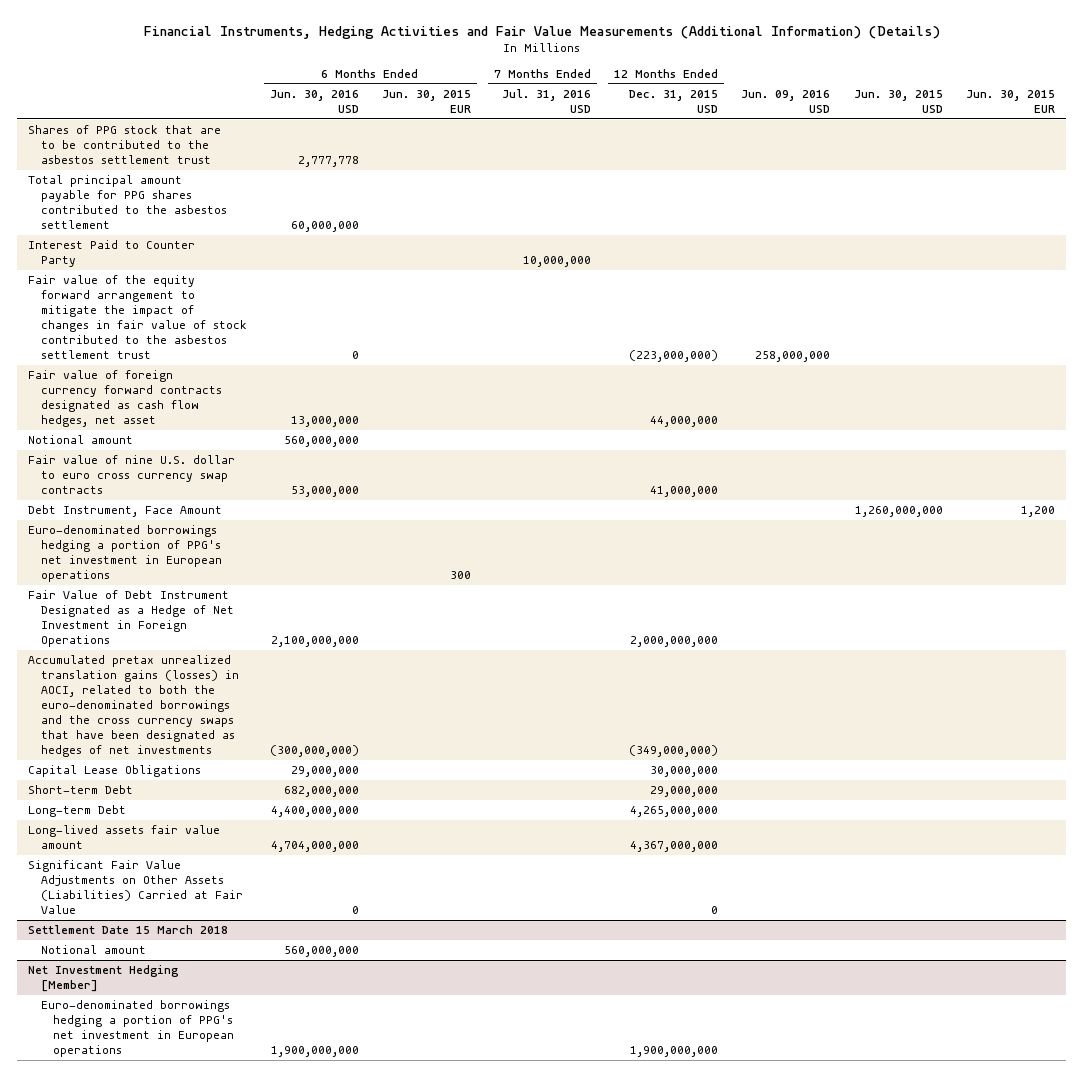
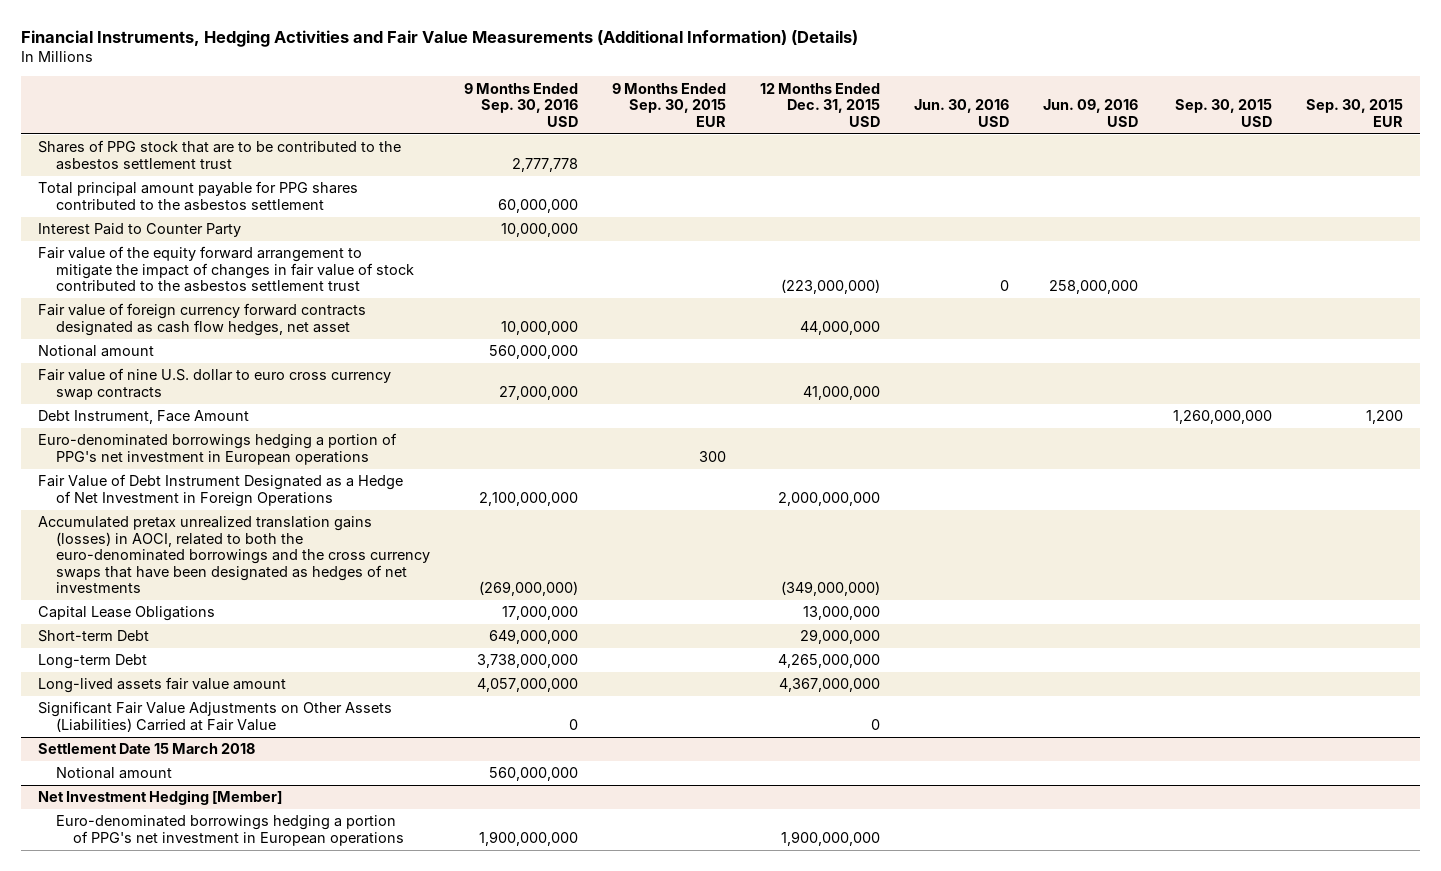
- | 6 Months Ended Jun. 30, 2016 USD | 6 Months Ended Jun. 30, 2015 EUR | 7 Months Ended Jul. 31, 2016 USD | 12 Months Ended Dec. 31, 2015 USD | Jun. 09, 2016 USD | Jun. 30, 2015 USD | Jun. 30, 2015 EUR
+ | 9 Months Ended Sep. 30, 2016 USD | 9 Months Ended Sep. 30, 2015 EUR | 12 Months Ended Dec. 31, 2015 USD | Jun. 30, 2016 USD | Jun. 09, 2016 USD | Sep. 30, 2015 USD | Sep. 30, 2015 EUR
- Capital Lease Obligations | 29,000,000 | | | 30,000,000 | | |
+ Capital Lease Obligations | 17,000,000 | | 13,000,000 | | | |

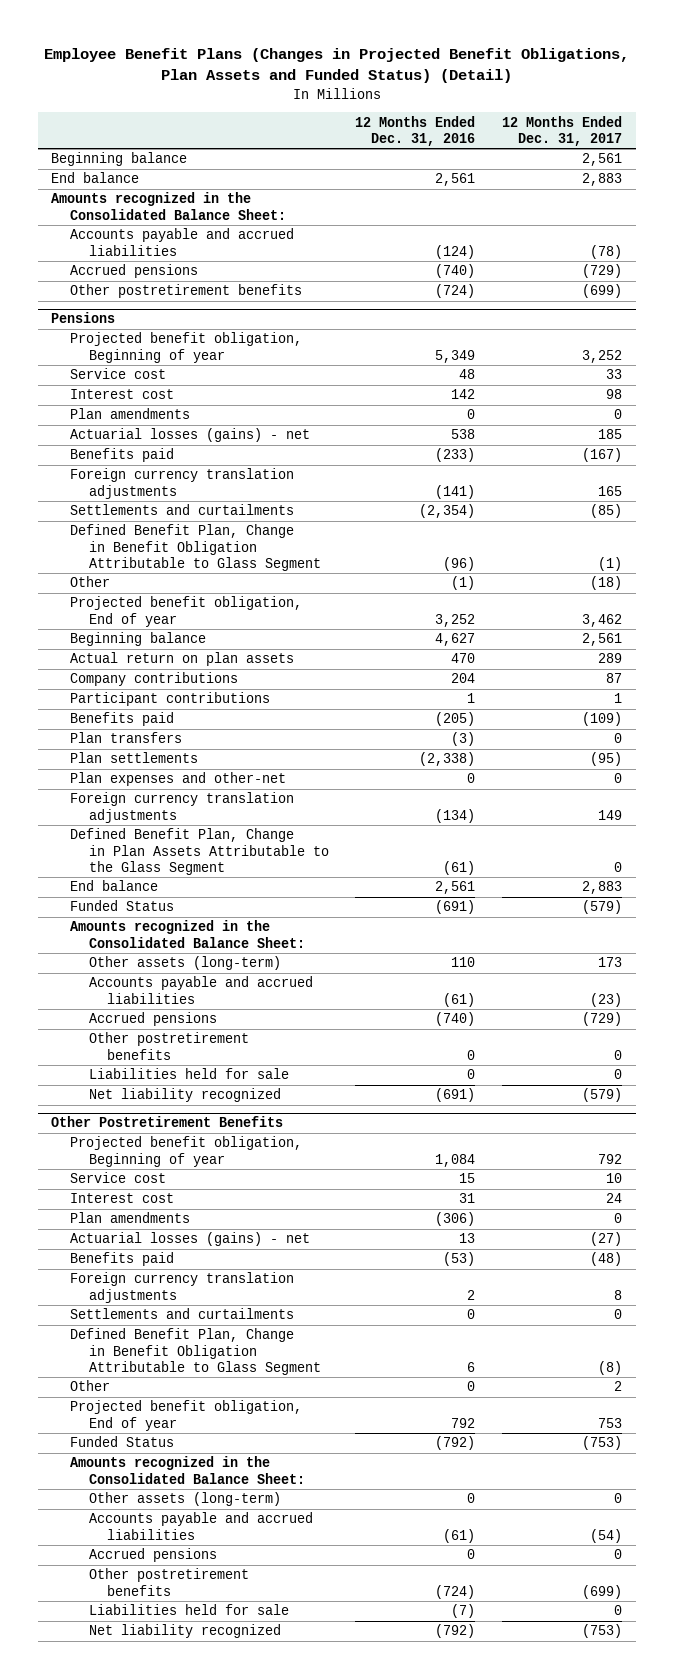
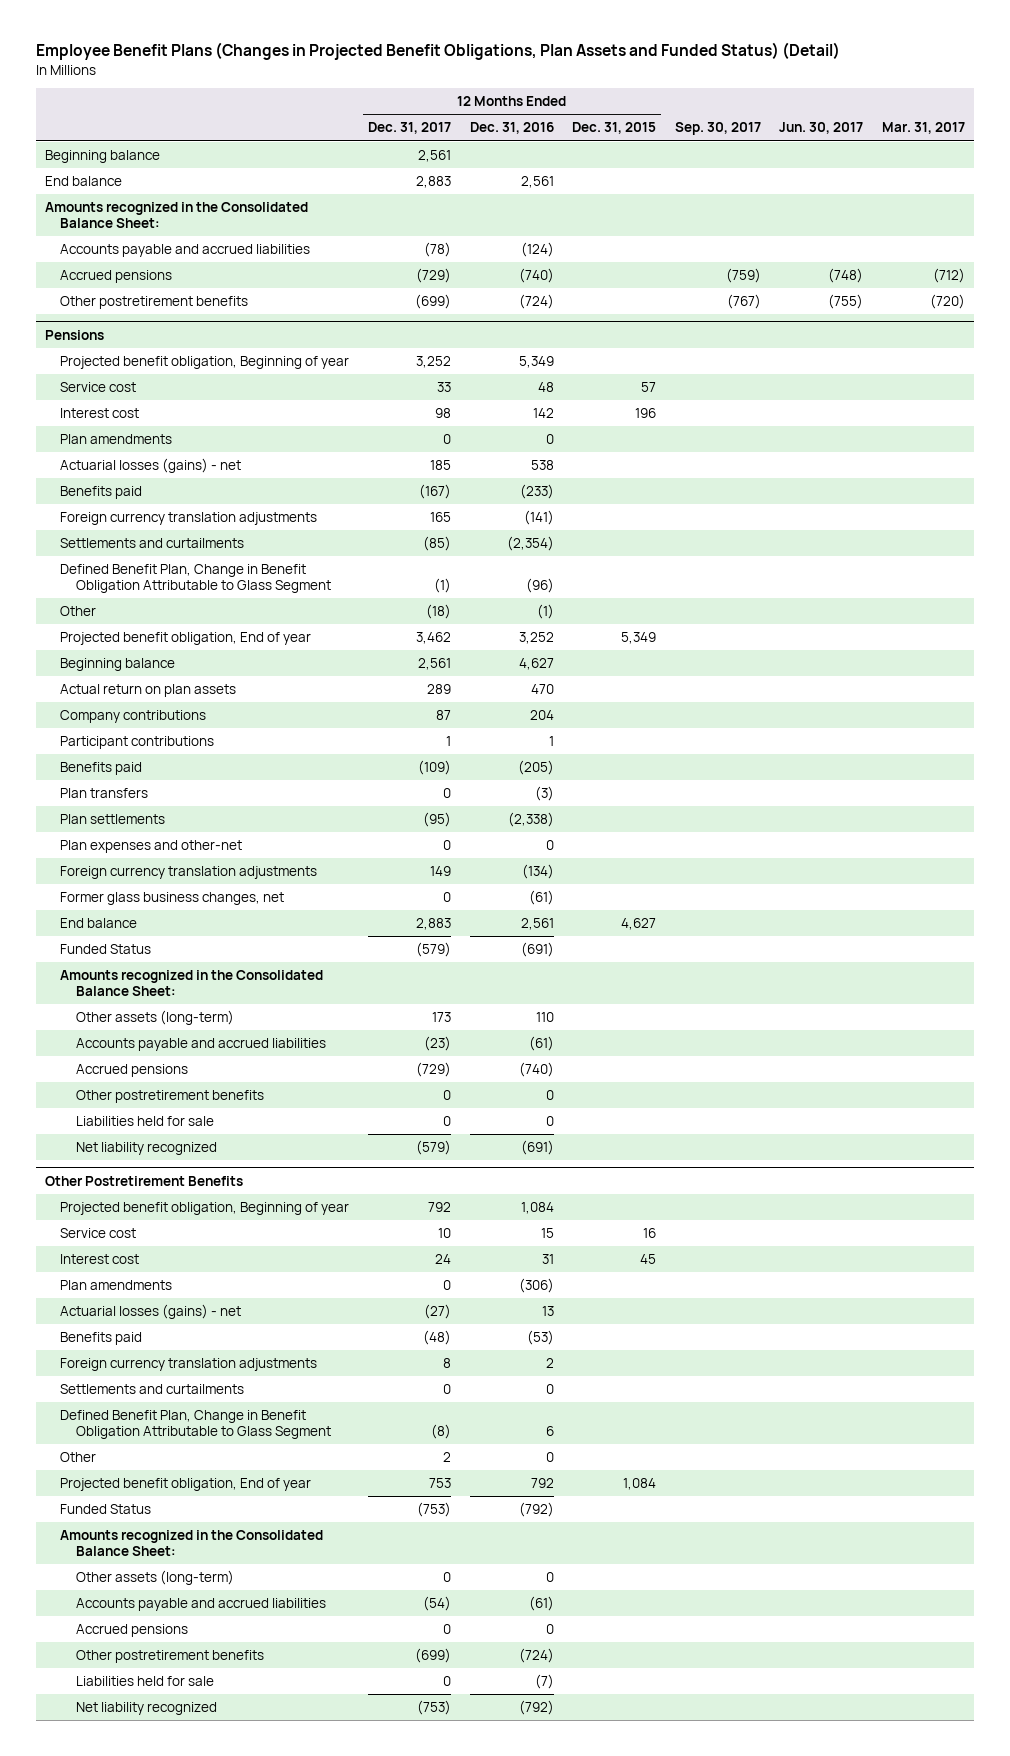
- | 12 Months Ended Dec. 31, 2016 | 12 Months Ended Dec. 31, 2017
+ | 12 Months Ended Dec. 31, 2017 | 12 Months Ended Dec. 31, 2016 | 12 Months Ended Dec. 31, 2015 | Sep. 30, 2017 | Jun. 30, 2017 | Mar. 31, 2017
@ Pensions
- Defined Benefit Plan, Change in Plan Assets Attributable to the Glass Segment | (61) | 0
+ Former glass business changes, net | 0 | (61) | | | |

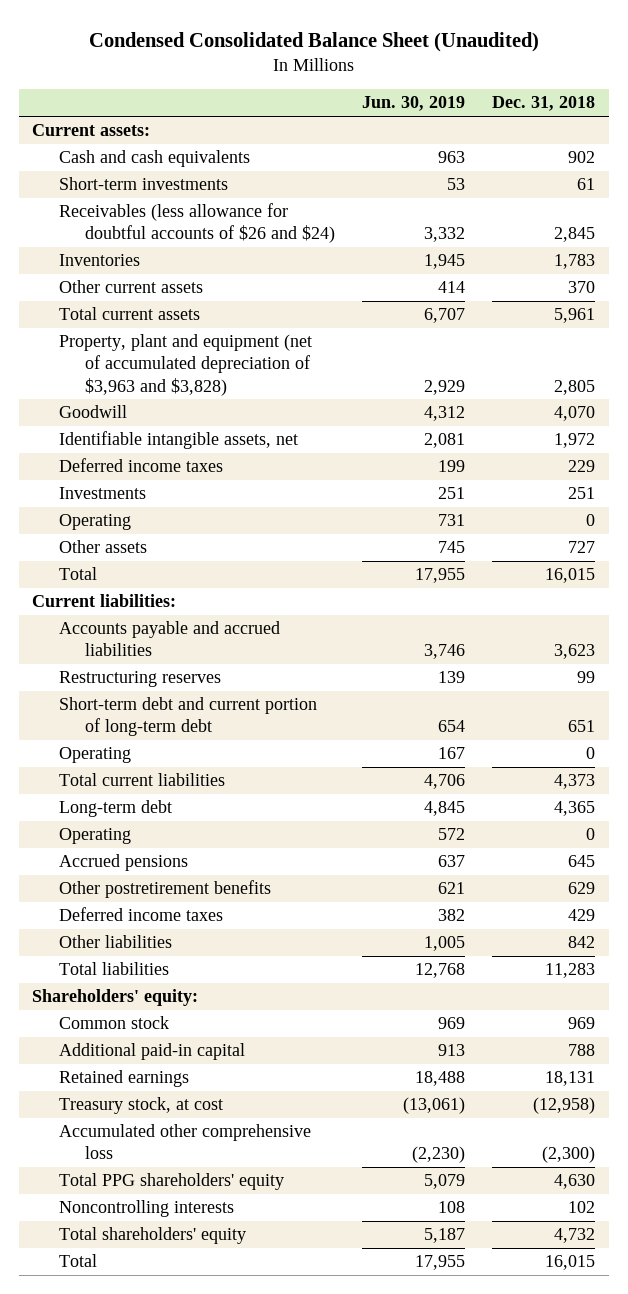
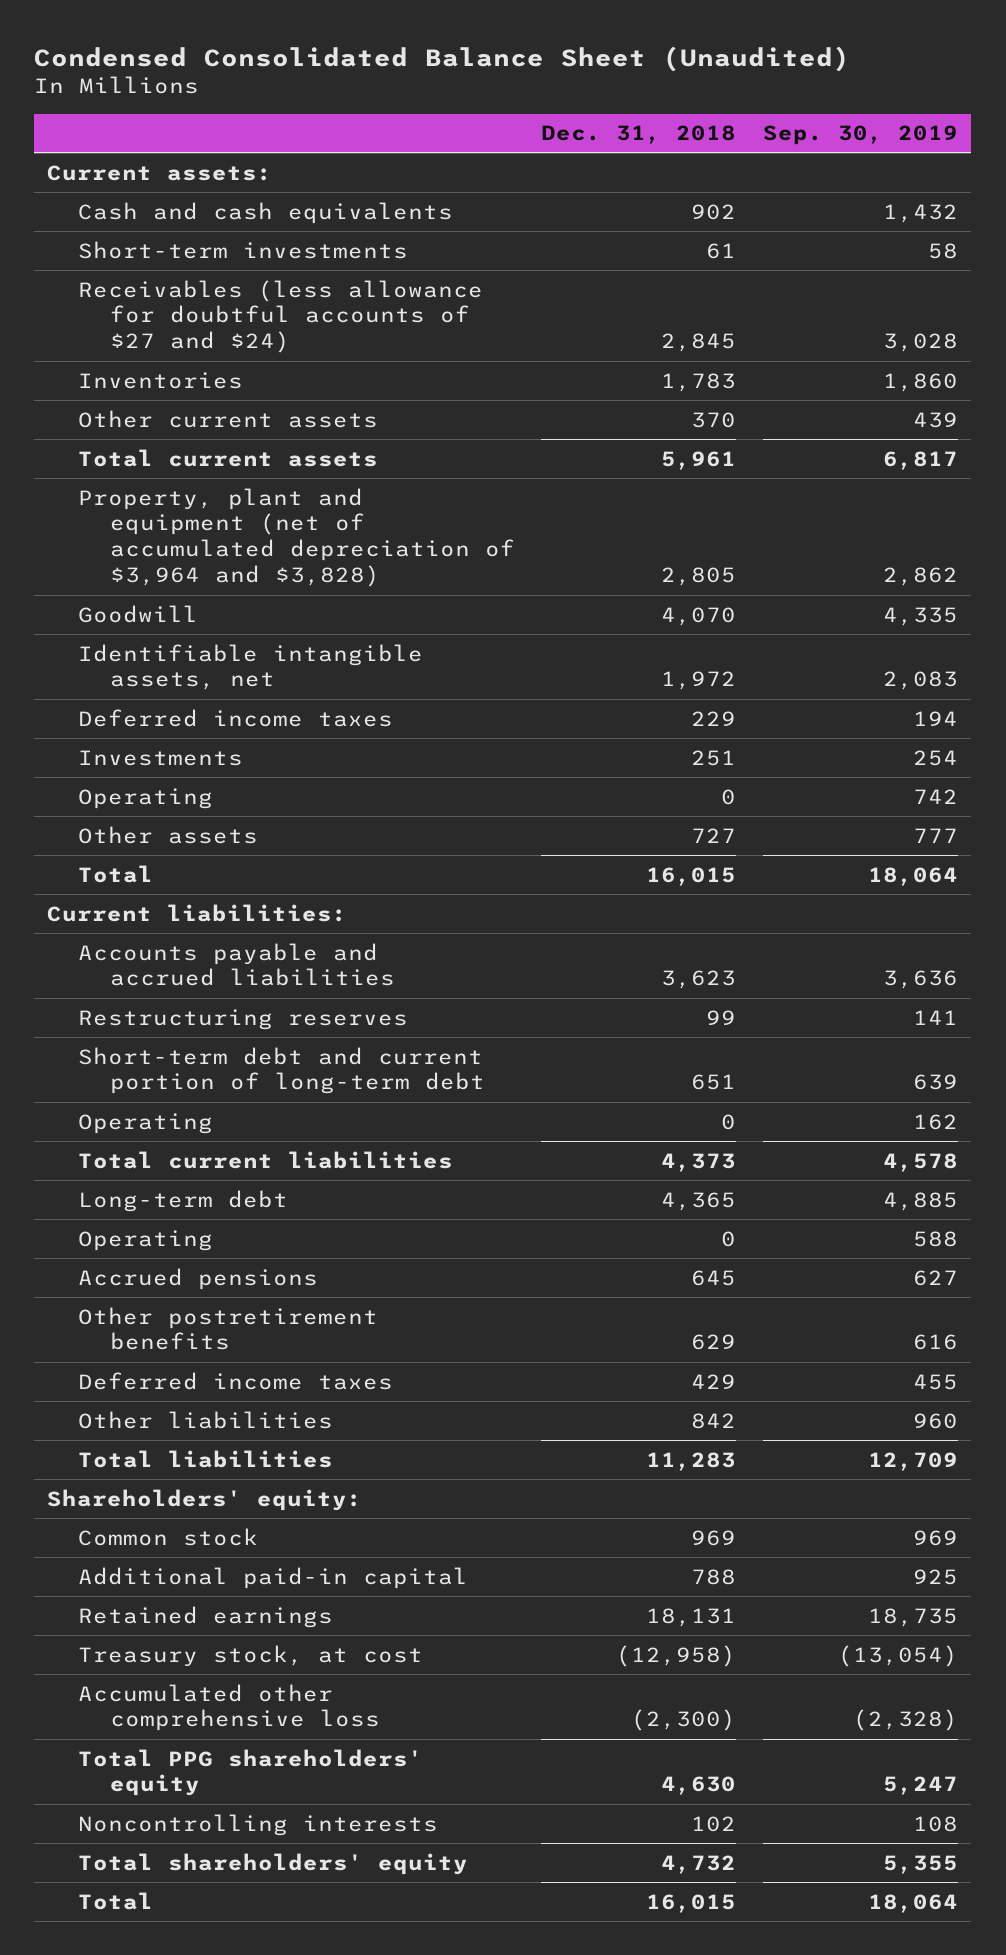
- | Jun. 30, 2019 | Dec. 31, 2018
+ | Dec. 31, 2018 | Sep. 30, 2019
- Receivables (less allowance for doubtful accounts of $26 and $24) | 3,332 | 2,845
+ Receivables (less allowance for doubtful accounts of $27 and $24) | 2,845 | 3,028
- Property, plant and equipment (net of accumulated depreciation of $3,963 and $3,828) | 2,929 | 2,805
+ Property, plant and equipment (net of accumulated depreciation of $3,964 and $3,828) | 2,805 | 2,862

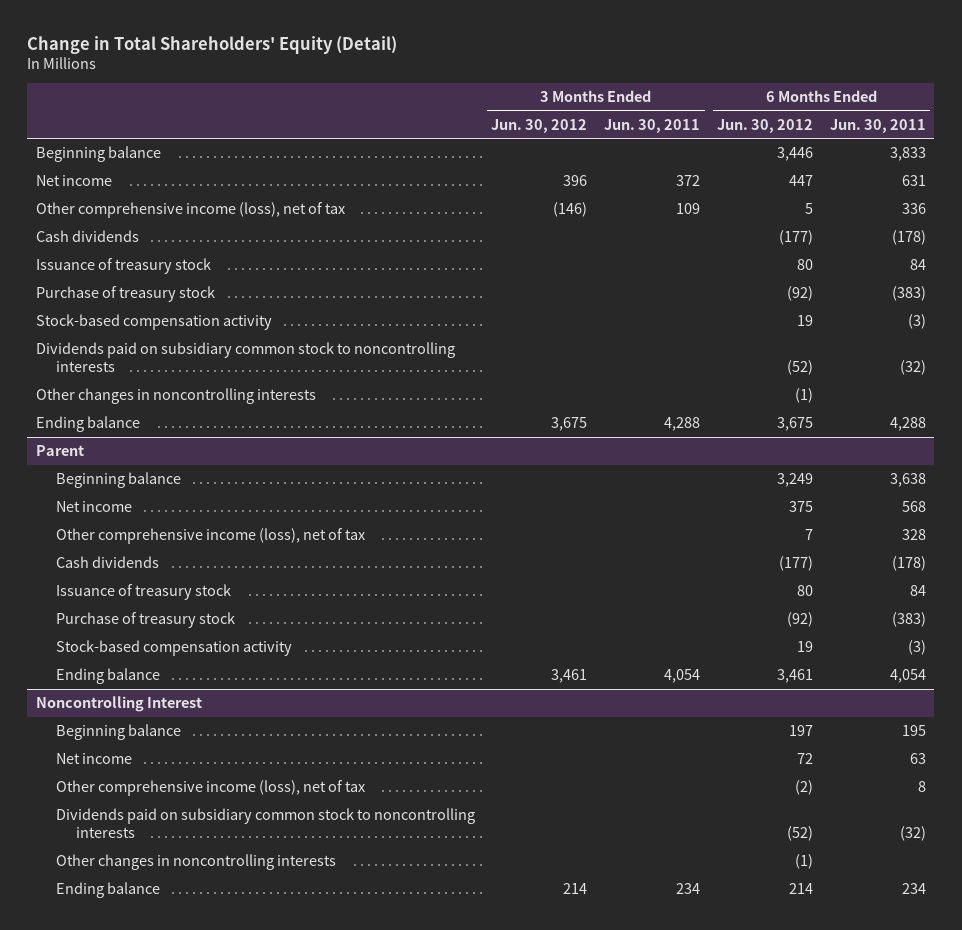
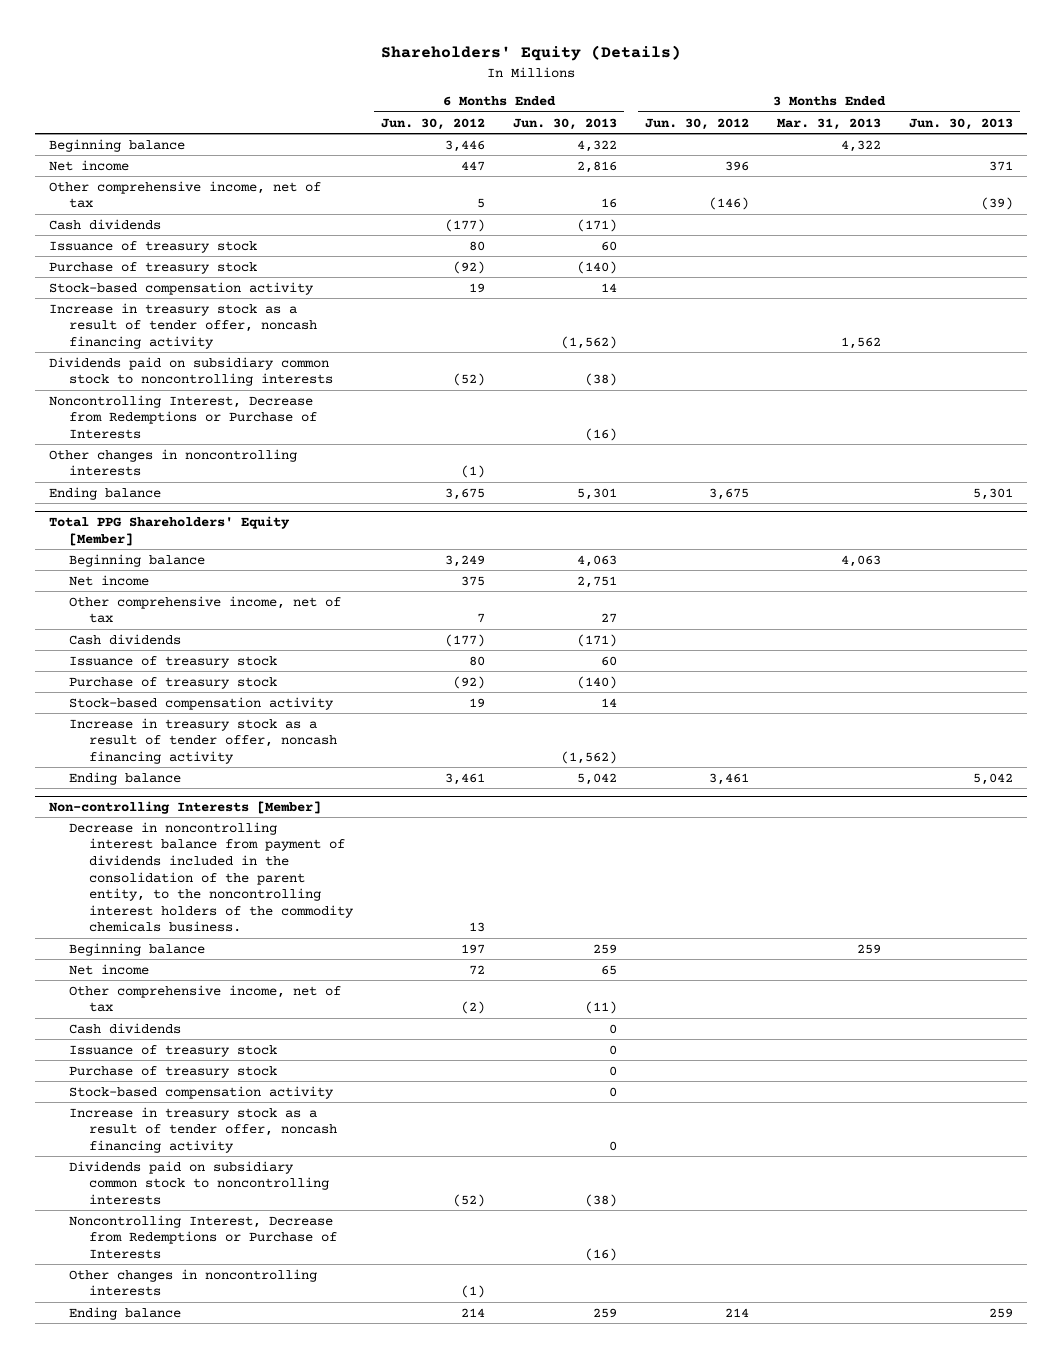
- Change in Total Shareholders' Equity (Detail)
+ Shareholders' Equity (Details)
- | 3 Months Ended Jun. 30, 2012 | 3 Months Ended Jun. 30, 2011 | 6 Months Ended Jun. 30, 2012 | 6 Months Ended Jun. 30, 2011
+ | 6 Months Ended Jun. 30, 2012 | 6 Months Ended Jun. 30, 2013 | 3 Months Ended Jun. 30, 2012 | 3 Months Ended Mar. 31, 2013 | 3 Months Ended Jun. 30, 2013
- Other comprehensive income (loss), net of tax | (146) | 109 | 5 | 336
+ Other comprehensive income, net of tax | 5 | 16 | (146) | | (39)
+ Increase in treasury stock as a result of tender offer, noncash financing activity | | (1,562) | | 1,562 |
+ Noncontrolling Interest, Decrease from Redemptions or Purchase of Interests | | (16) | | |
- Parent
+ Total PPG Shareholders' Equity [Member]
- Other comprehensive income (loss), net of tax | | | 7 | 328
+ Other comprehensive income, net of tax | 7 | 27 | | |
+ Increase in treasury stock as a result of tender offer, noncash financing activity | | (1,562) | | |
- Noncontrolling Interest
+ Non-controlling Interests [Member]
+ Decrease in noncontrolling interest balance from payment of dividends included in the consolidation of the parent entity, to the noncontrolling interest holders of the commodity chemicals business. | 13 | | | |
- Other comprehensive income (loss), net of tax | | | (2) | 8
+ Other comprehensive income, net of tax | (2) | (11) | | |
+ Cash dividends | | 0 | | |
+ Issuance of treasury stock | | 0 | | |
+ Purchase of treasury stock | | 0 | | |
+ Stock-based compensation activity | | 0 | | |
+ Increase in treasury stock as a result of tender offer, noncash financing activity | | 0 | | |
+ Noncontrolling Interest, Decrease from Redemptions or Purchase of Interests | | (16) | | |

